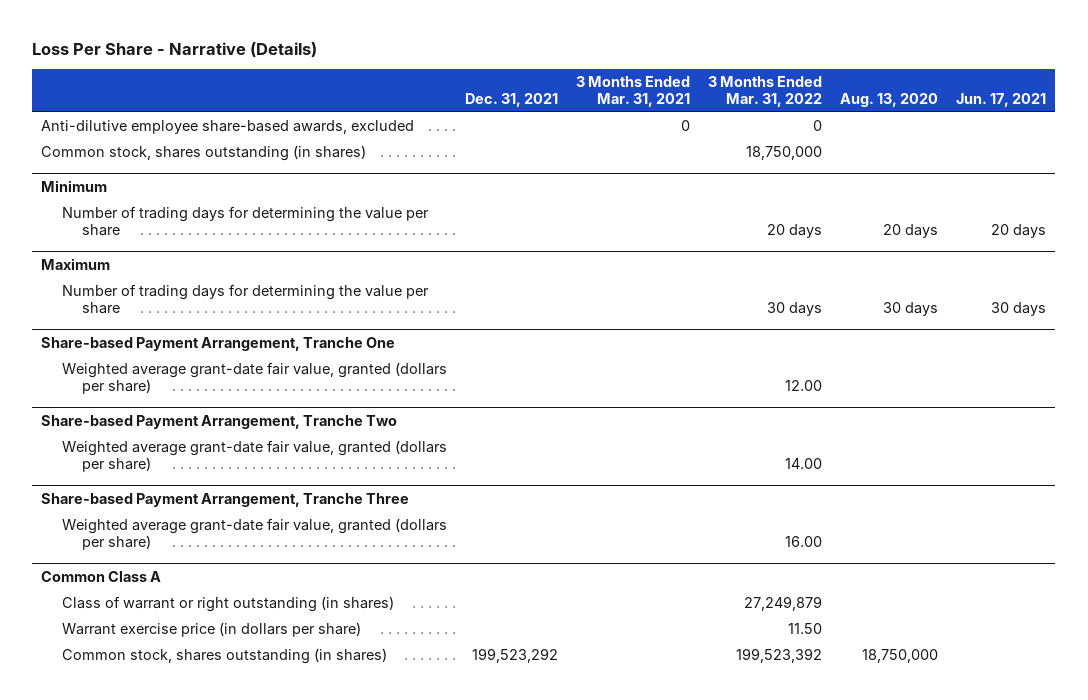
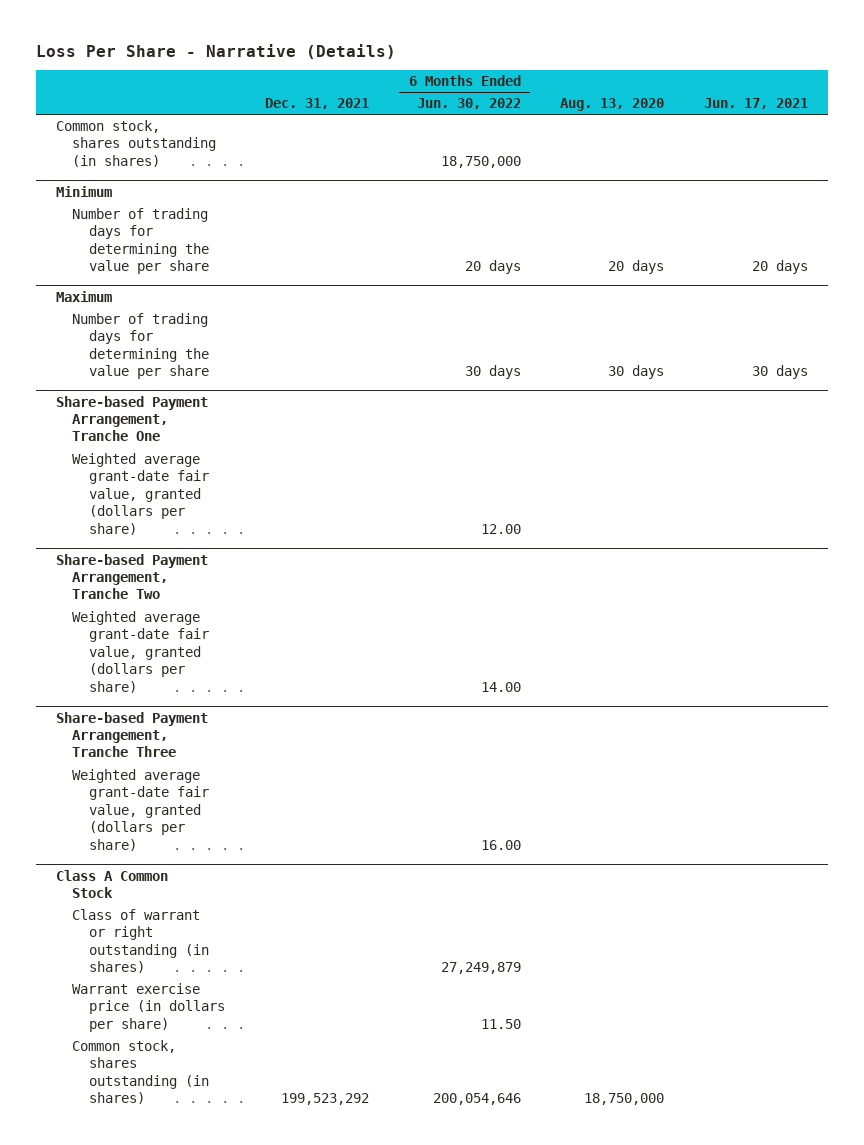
- | Dec. 31, 2021 | 3 Months Ended Mar. 31, 2021 | 3 Months Ended Mar. 31, 2022 | Aug. 13, 2020 | Jun. 17, 2021
+ | Dec. 31, 2021 | 6 Months Ended Jun. 30, 2022 | Aug. 13, 2020 | Jun. 17, 2021
- Anti-dilutive employee share-based awards, excluded | | 0 | 0 | |
- Common Class A
+ Class A Common Stock

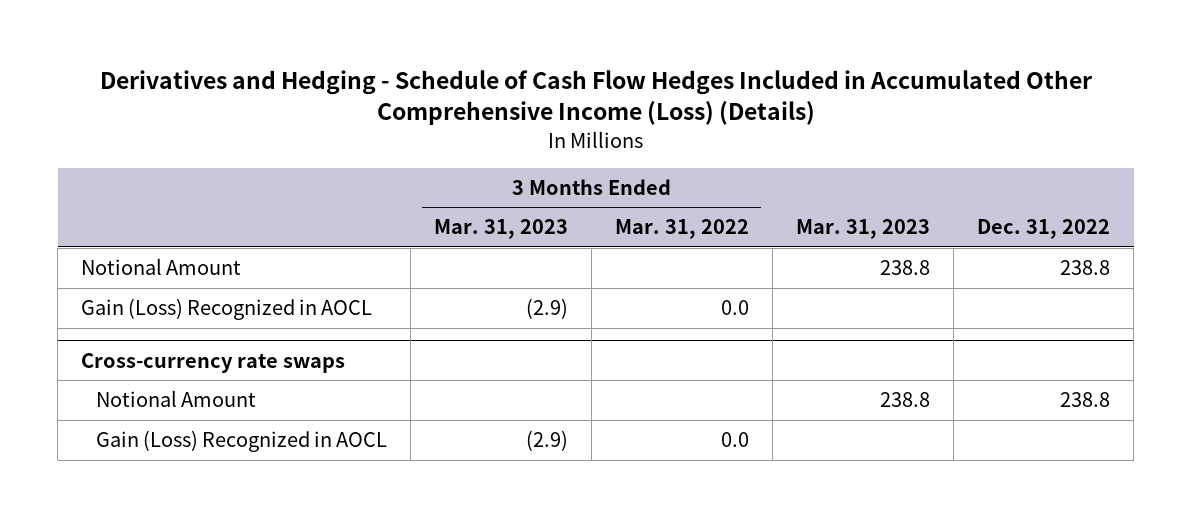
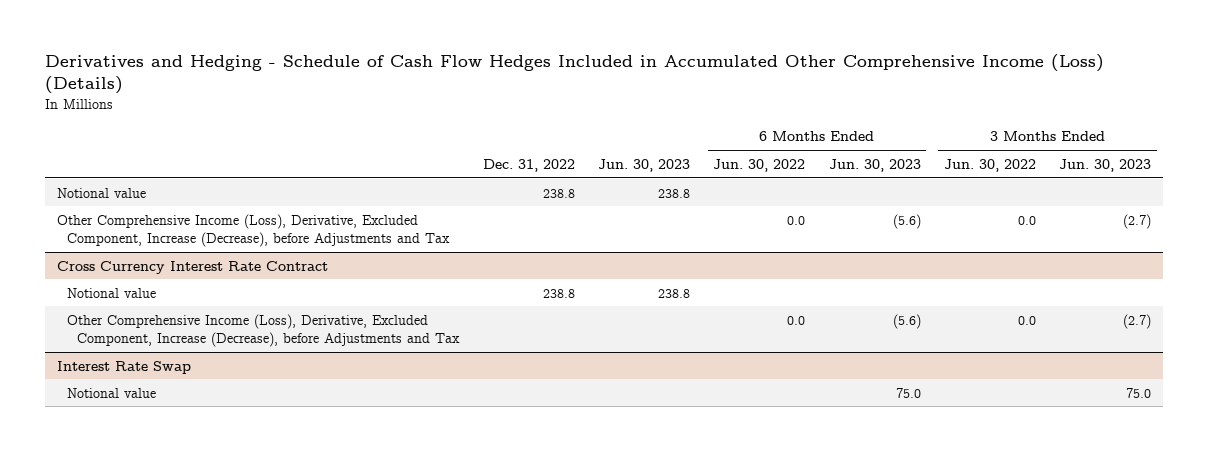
- | 3 Months Ended Mar. 31, 2023 | 3 Months Ended Mar. 31, 2022 | Mar. 31, 2023 | Dec. 31, 2022
+ | Dec. 31, 2022 | Jun. 30, 2023 | 6 Months Ended Jun. 30, 2022 | 6 Months Ended Jun. 30, 2023 | 3 Months Ended Jun. 30, 2022 | 3 Months Ended Jun. 30, 2023
- Notional Amount | | | 238.8 | 238.8
- Gain (Loss) Recognized in AOCL | (2.9) | 0.0 | |
- Cross-currency rate swaps
- Notional Amount | | | 238.8 | 238.8
- Gain (Loss) Recognized in AOCL | (2.9) | 0.0 | |
+ Notional value | 238.8 | 238.8 | | | |
+ Other Comprehensive Income (Loss), Derivative, Excluded Component, Increase (Decrease), before Adjustments and Tax | | | 0.0 | (5.6) | 0.0 | (2.7)
+ Cross Currency Interest Rate Contract
+ Notional value | 238.8 | 238.8 | | | |
+ Other Comprehensive Income (Loss), Derivative, Excluded Component, Increase (Decrease), before Adjustments and Tax | | | 0.0 | (5.6) | 0.0 | (2.7)
+ Interest Rate Swap
+ Notional value | | | | 75.0 | | 75.0

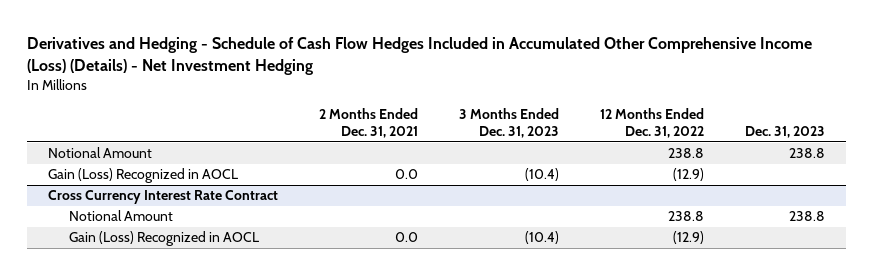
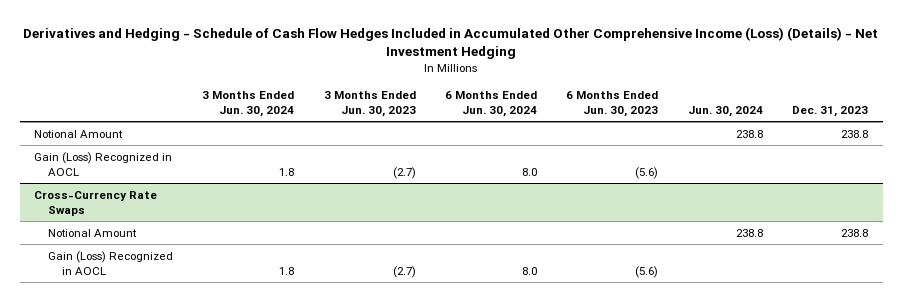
- | 2 Months Ended Dec. 31, 2021 | 3 Months Ended Dec. 31, 2023 | 12 Months Ended Dec. 31, 2022 | Dec. 31, 2023
+ | 3 Months Ended Jun. 30, 2024 | 3 Months Ended Jun. 30, 2023 | 6 Months Ended Jun. 30, 2024 | 6 Months Ended Jun. 30, 2023 | Jun. 30, 2024 | Dec. 31, 2023
- Cross Currency Interest Rate Contract
+ Cross-Currency Rate Swaps

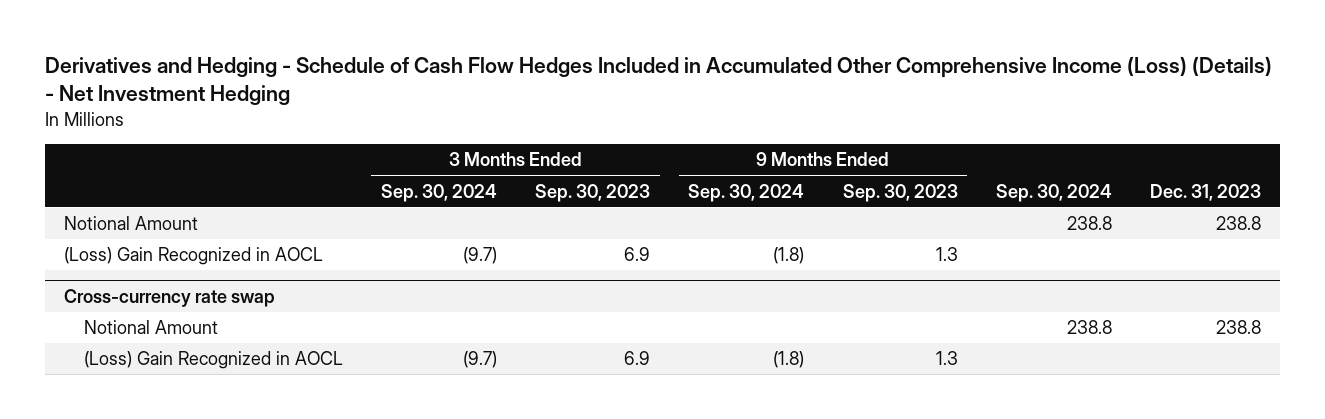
- | 3 Months Ended Jun. 30, 2024 | 3 Months Ended Jun. 30, 2023 | 6 Months Ended Jun. 30, 2024 | 6 Months Ended Jun. 30, 2023 | Jun. 30, 2024 | Dec. 31, 2023
+ | 3 Months Ended Sep. 30, 2024 | 3 Months Ended Sep. 30, 2023 | 9 Months Ended Sep. 30, 2024 | 9 Months Ended Sep. 30, 2023 | Sep. 30, 2024 | Dec. 31, 2023
- Gain (Loss) Recognized in AOCL | 1.8 | (2.7) | 8.0 | (5.6) | |
- Cross-Currency Rate Swaps
+ (Loss) Gain Recognized in AOCL | (9.7) | 6.9 | (1.8) | 1.3 | |
+ Cross-currency rate swap
- Gain (Loss) Recognized in AOCL | 1.8 | (2.7) | 8.0 | (5.6) | |
+ (Loss) Gain Recognized in AOCL | (9.7) | 6.9 | (1.8) | 1.3 | |

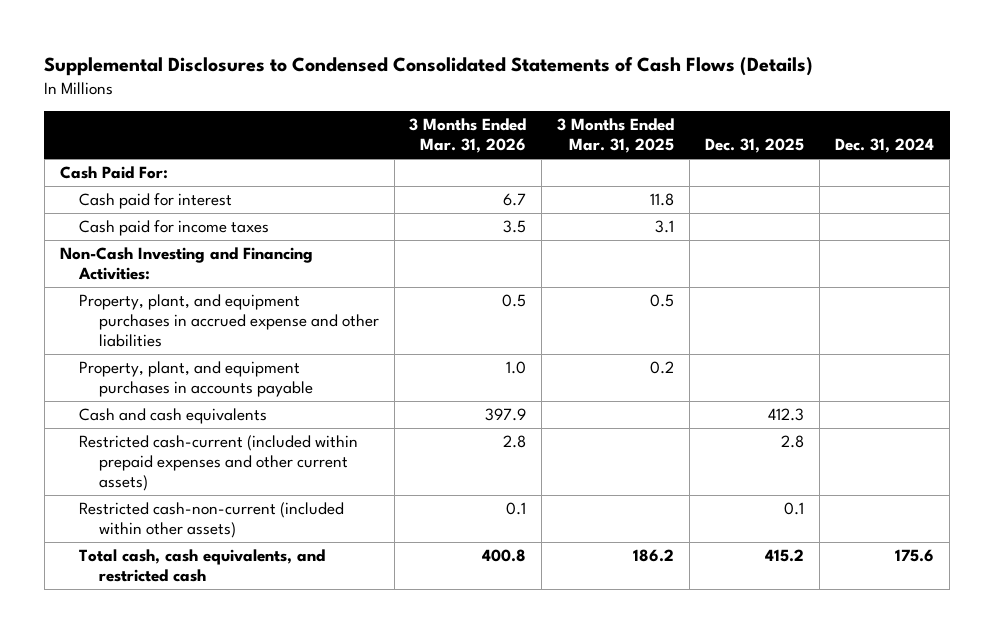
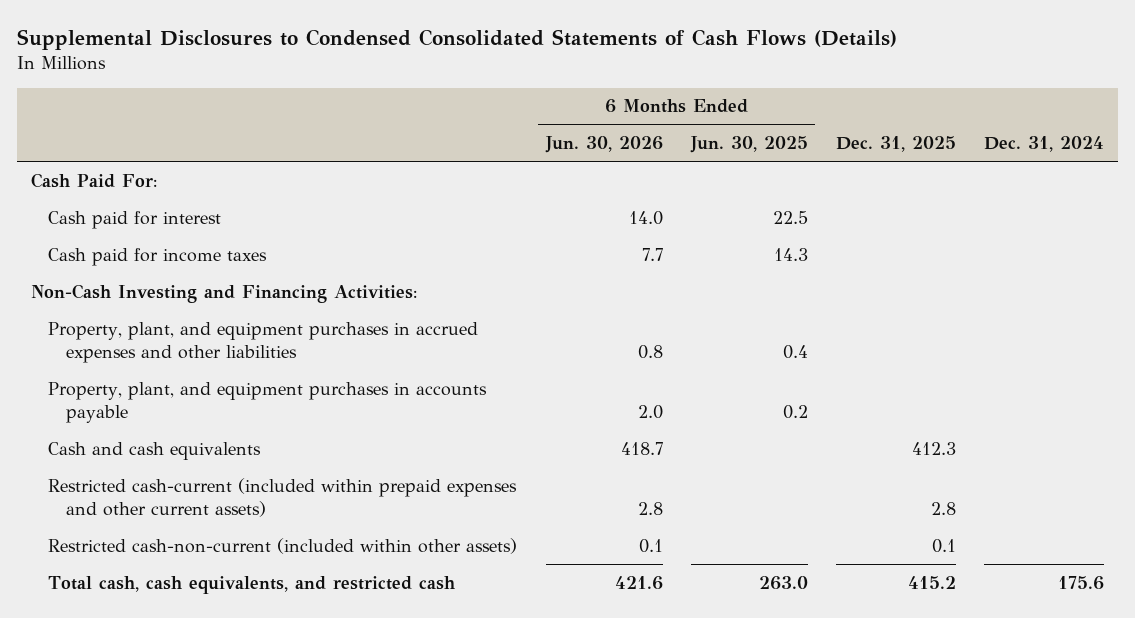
- | 3 Months Ended Mar. 31, 2026 | 3 Months Ended Mar. 31, 2025 | Dec. 31, 2025 | Dec. 31, 2024
+ | 6 Months Ended Jun. 30, 2026 | 6 Months Ended Jun. 30, 2025 | Dec. 31, 2025 | Dec. 31, 2024
- Property, plant, and equipment purchases in accrued expense and other liabilities | 0.5 | 0.5 | |
+ Property, plant, and equipment purchases in accrued expenses and other liabilities | 0.8 | 0.4 | |

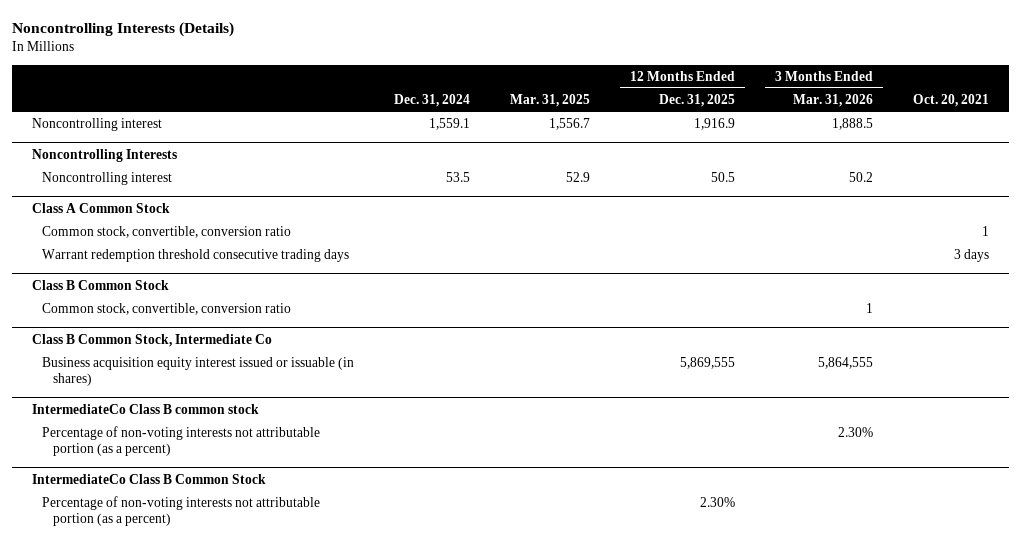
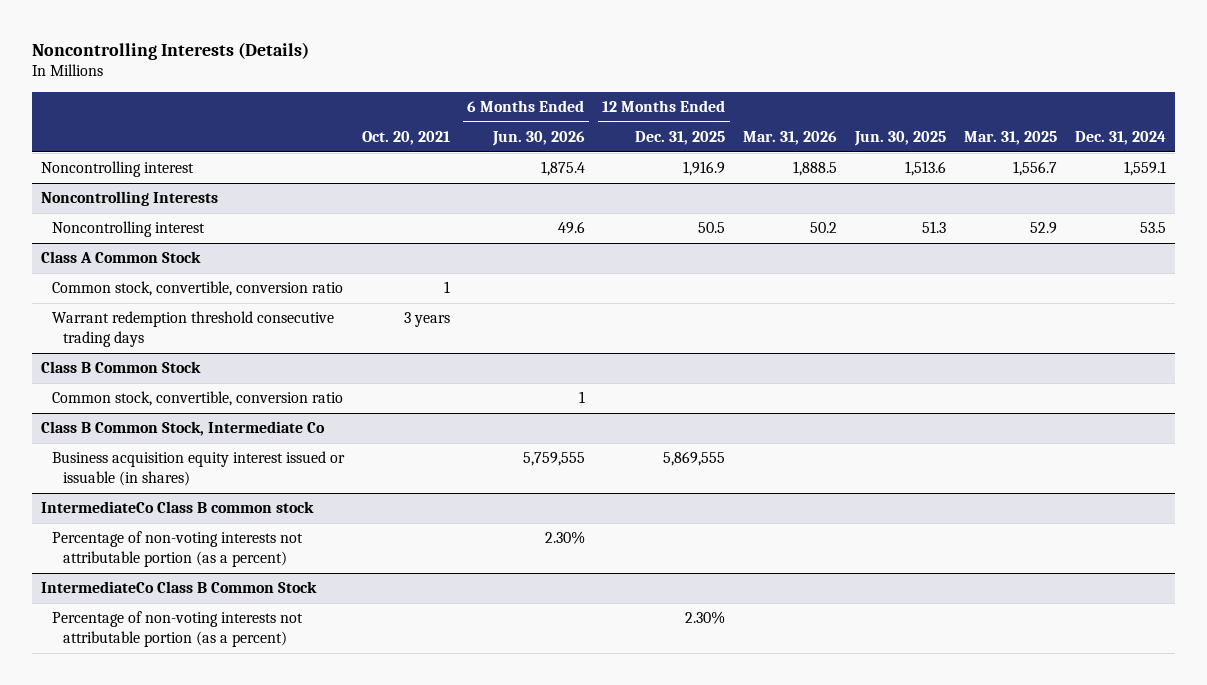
- | Dec. 31, 2024 | Mar. 31, 2025 | 12 Months Ended Dec. 31, 2025 | 3 Months Ended Mar. 31, 2026 | Oct. 20, 2021
+ | Oct. 20, 2021 | 6 Months Ended Jun. 30, 2026 | 12 Months Ended Dec. 31, 2025 | Mar. 31, 2026 | Jun. 30, 2025 | Mar. 31, 2025 | Dec. 31, 2024
@ Class A Common Stock
- Warrant redemption threshold consecutive trading days | | | | | 3 days
+ Warrant redemption threshold consecutive trading days | 3 years | | | | | |

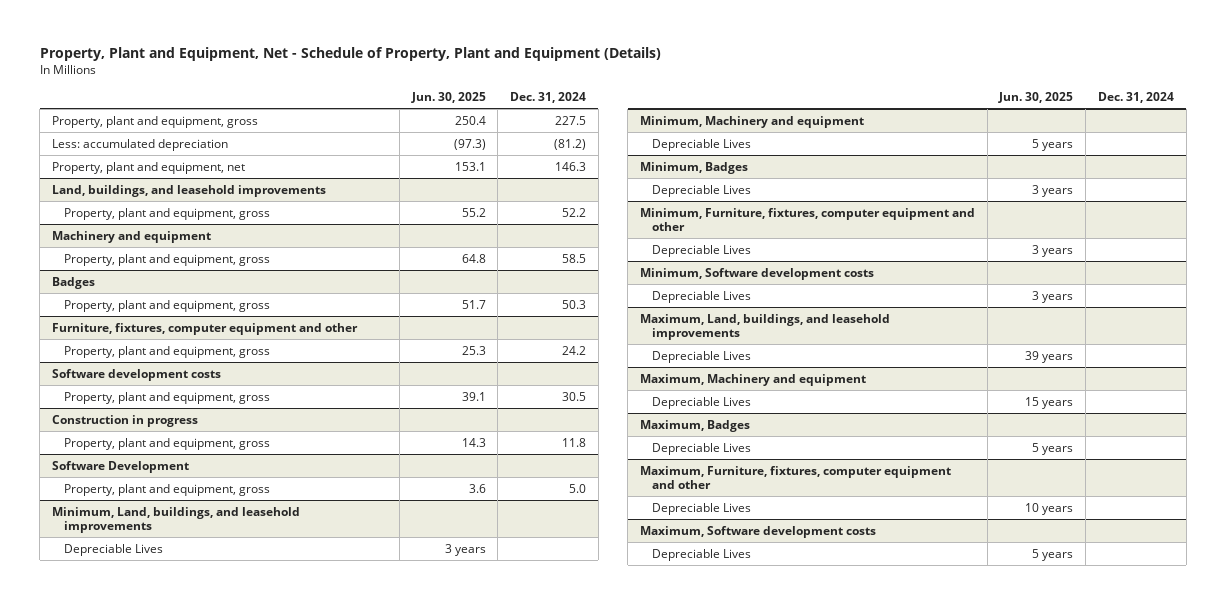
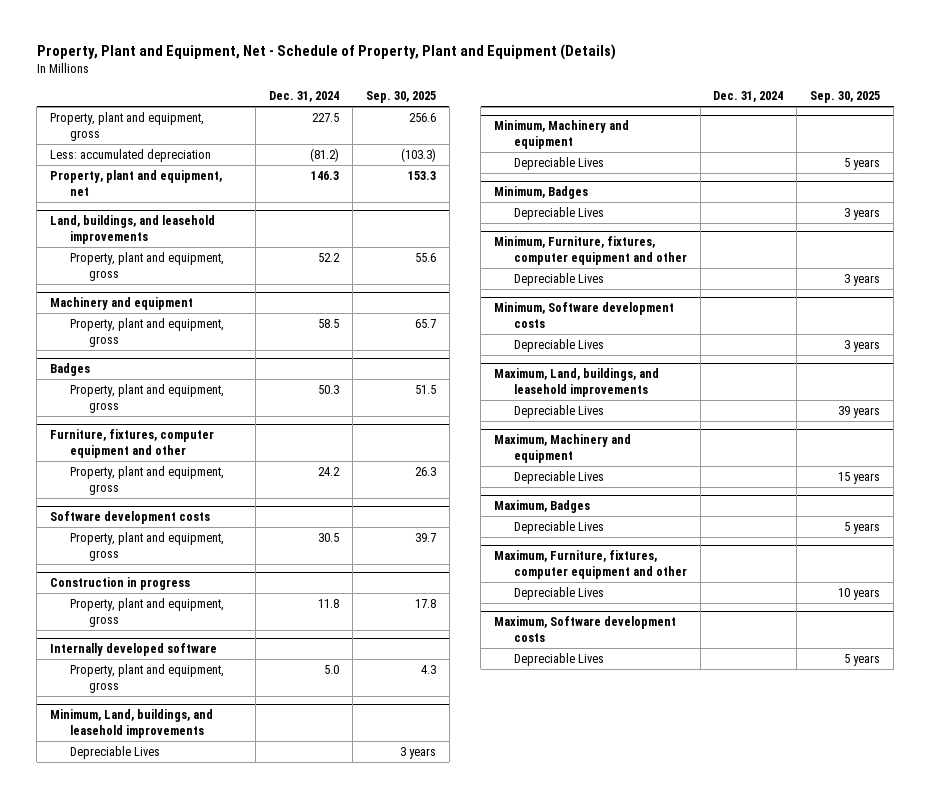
- | Jun. 30, 2025 | Dec. 31, 2024
+ | Dec. 31, 2024 | Sep. 30, 2025
- Software Development
+ Internally developed software

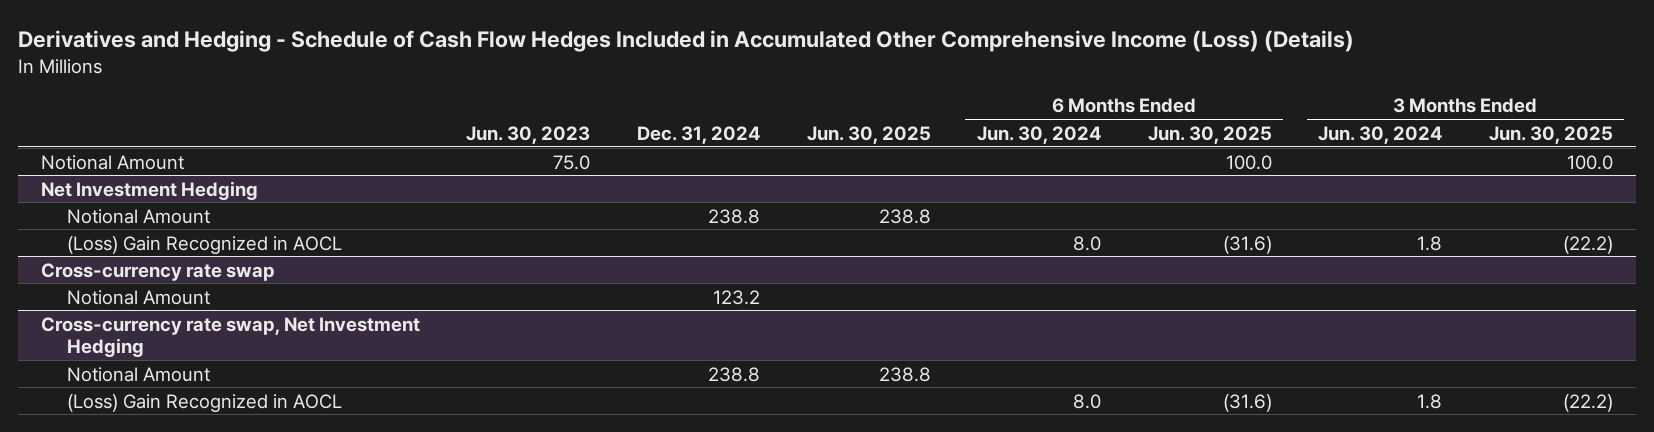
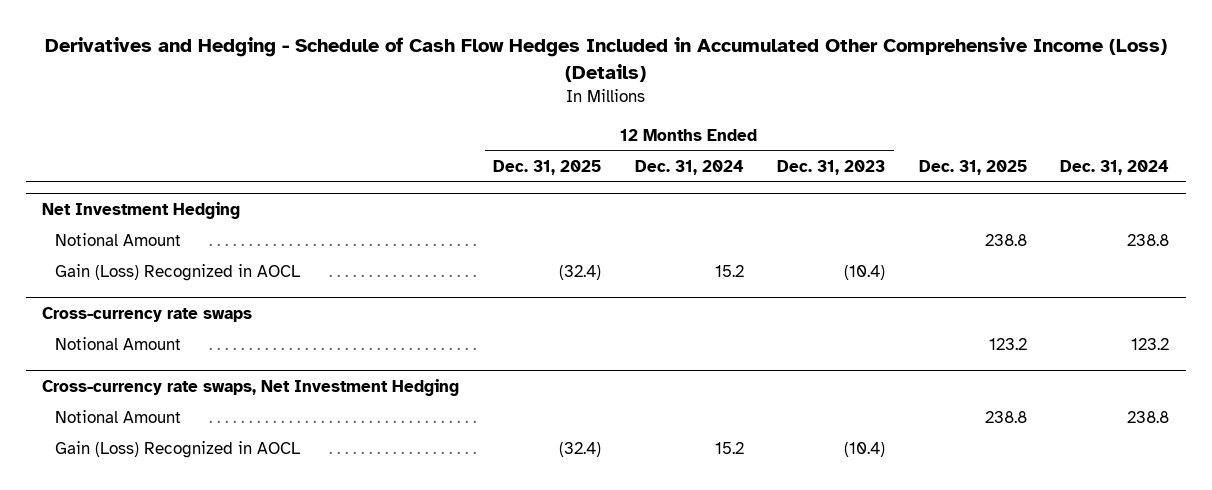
- | Jun. 30, 2023 | Dec. 31, 2024 | Jun. 30, 2025 | 6 Months Ended Jun. 30, 2024 | 6 Months Ended Jun. 30, 2025 | 3 Months Ended Jun. 30, 2024 | 3 Months Ended Jun. 30, 2025
+ | 12 Months Ended Dec. 31, 2025 | 12 Months Ended Dec. 31, 2024 | 12 Months Ended Dec. 31, 2023 | Dec. 31, 2025 | Dec. 31, 2024
- Notional Amount | 75.0 | | | | 100.0 | | 100.0
@ Net Investment Hedging
- (Loss) Gain Recognized in AOCL | | | | 8.0 | (31.6) | 1.8 | (22.2)
- Cross-currency rate swap
@ Net Investment Hedging
+ Gain (Loss) Recognized in AOCL | (32.4) | 15.2 | (10.4) | |
+ Cross-currency rate swaps
- Cross-currency rate swap, Net Investment Hedging
+ Cross-currency rate swaps, Net Investment Hedging
- (Loss) Gain Recognized in AOCL | | | | 8.0 | (31.6) | 1.8 | (22.2)
+ Gain (Loss) Recognized in AOCL | (32.4) | 15.2 | (10.4) | |

